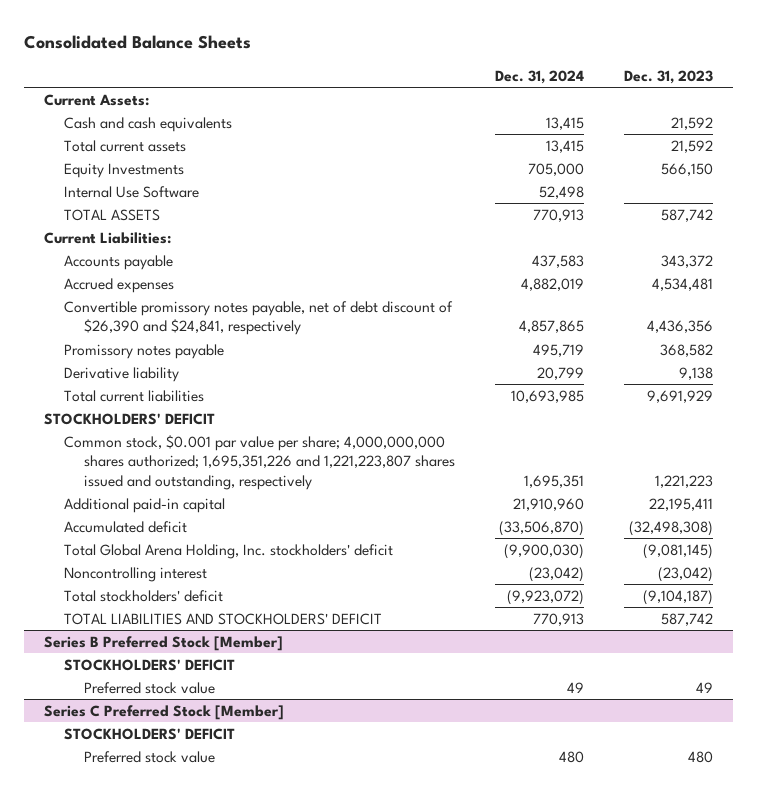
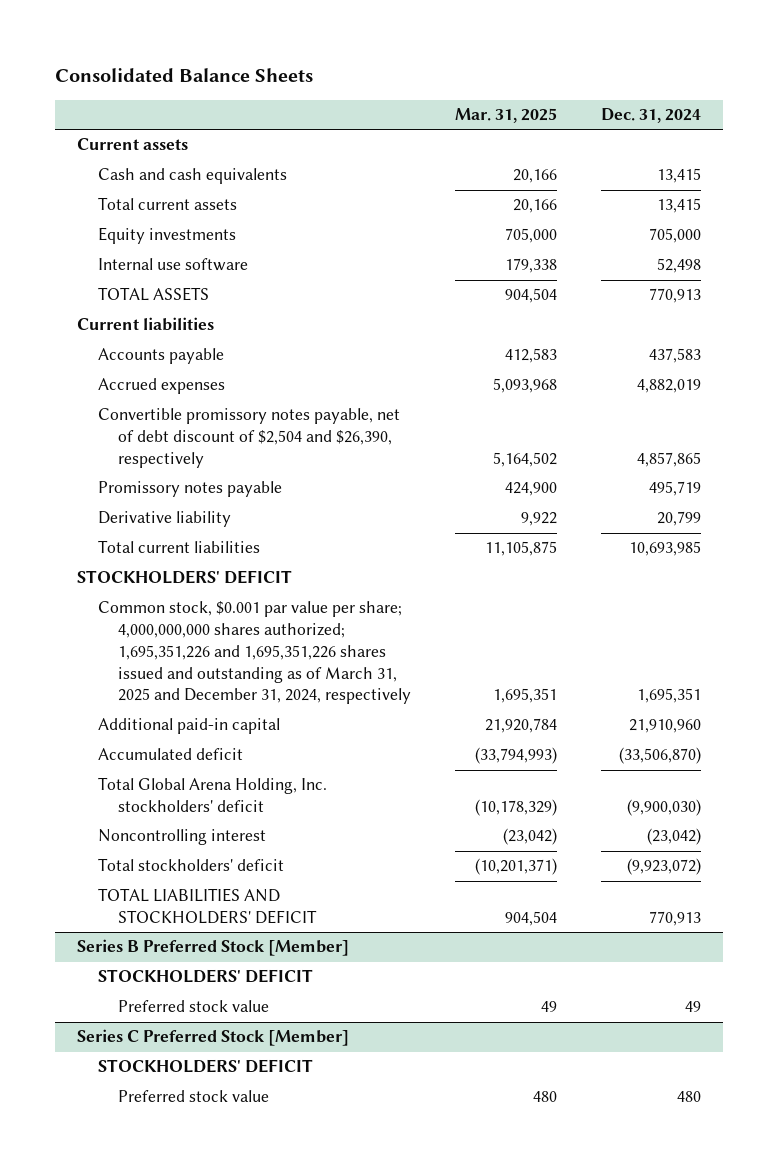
- | Dec. 31, 2024 | Dec. 31, 2023
+ | Mar. 31, 2025 | Dec. 31, 2024
- Current Assets:
+ Current assets
- Equity Investments | 705,000 | 566,150
- Internal Use Software | 52,498 |
+ Equity investments | 705,000 | 705,000
+ Internal use software | 179,338 | 52,498
- Current Liabilities:
+ Current liabilities
- Convertible promissory notes payable, net of debt discount of $26,390 and $24,841, respectively | 4,857,865 | 4,436,356
+ Convertible promissory notes payable, net of debt discount of $2,504 and $26,390, respectively | 5,164,502 | 4,857,865
- Common stock, $0.001 par value per share; 4,000,000,000 shares authorized; 1,695,351,226 and 1,221,223,807 shares issued and outstanding, respectively | 1,695,351 | 1,221,223
+ Common stock, $0.001 par value per share; 4,000,000,000 shares authorized; 1,695,351,226 and 1,695,351,226 shares issued and outstanding as of March 31, 2025 and December 31, 2024, respectively | 1,695,351 | 1,695,351

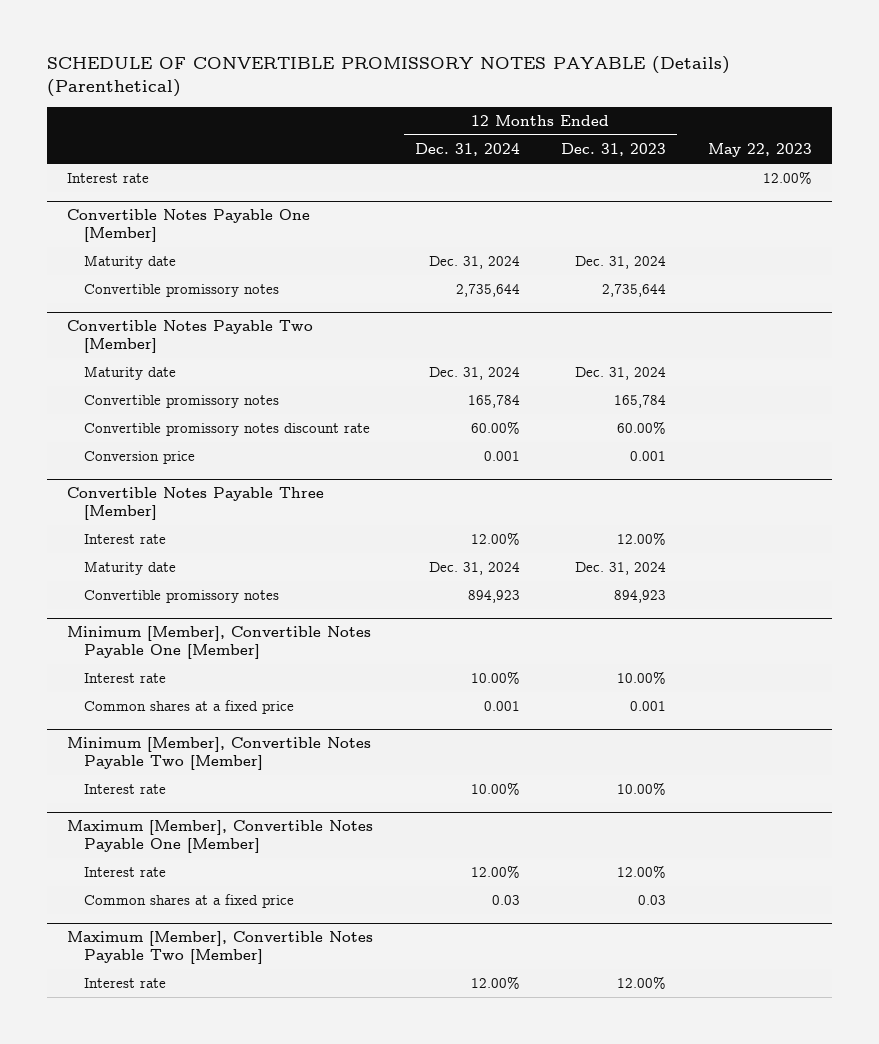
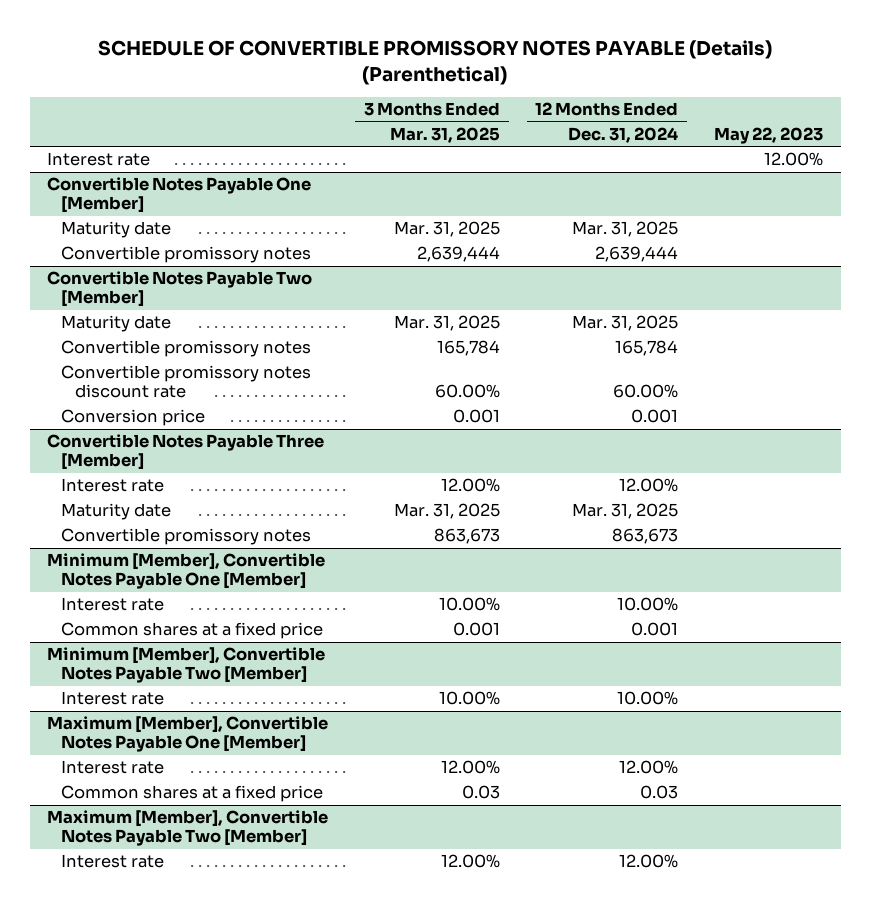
- | 12 Months Ended Dec. 31, 2024 | 12 Months Ended Dec. 31, 2023 | May 22, 2023
+ | 3 Months Ended Mar. 31, 2025 | 12 Months Ended Dec. 31, 2024 | May 22, 2023
@ Convertible Notes Payable One [Member]
- Maturity date | Dec. 31, 2024 | Dec. 31, 2024 |
- Convertible promissory notes | 2,735,644 | 2,735,644 |
+ Maturity date | Mar. 31, 2025 | Mar. 31, 2025 |
+ Convertible promissory notes | 2,639,444 | 2,639,444 |
@ Convertible Notes Payable Two [Member]
- Maturity date | Dec. 31, 2024 | Dec. 31, 2024 |
+ Maturity date | Mar. 31, 2025 | Mar. 31, 2025 |
@ Convertible Notes Payable Three [Member]
- Maturity date | Dec. 31, 2024 | Dec. 31, 2024 |
- Convertible promissory notes | 894,923 | 894,923 |
+ Maturity date | Mar. 31, 2025 | Mar. 31, 2025 |
+ Convertible promissory notes | 863,673 | 863,673 |

